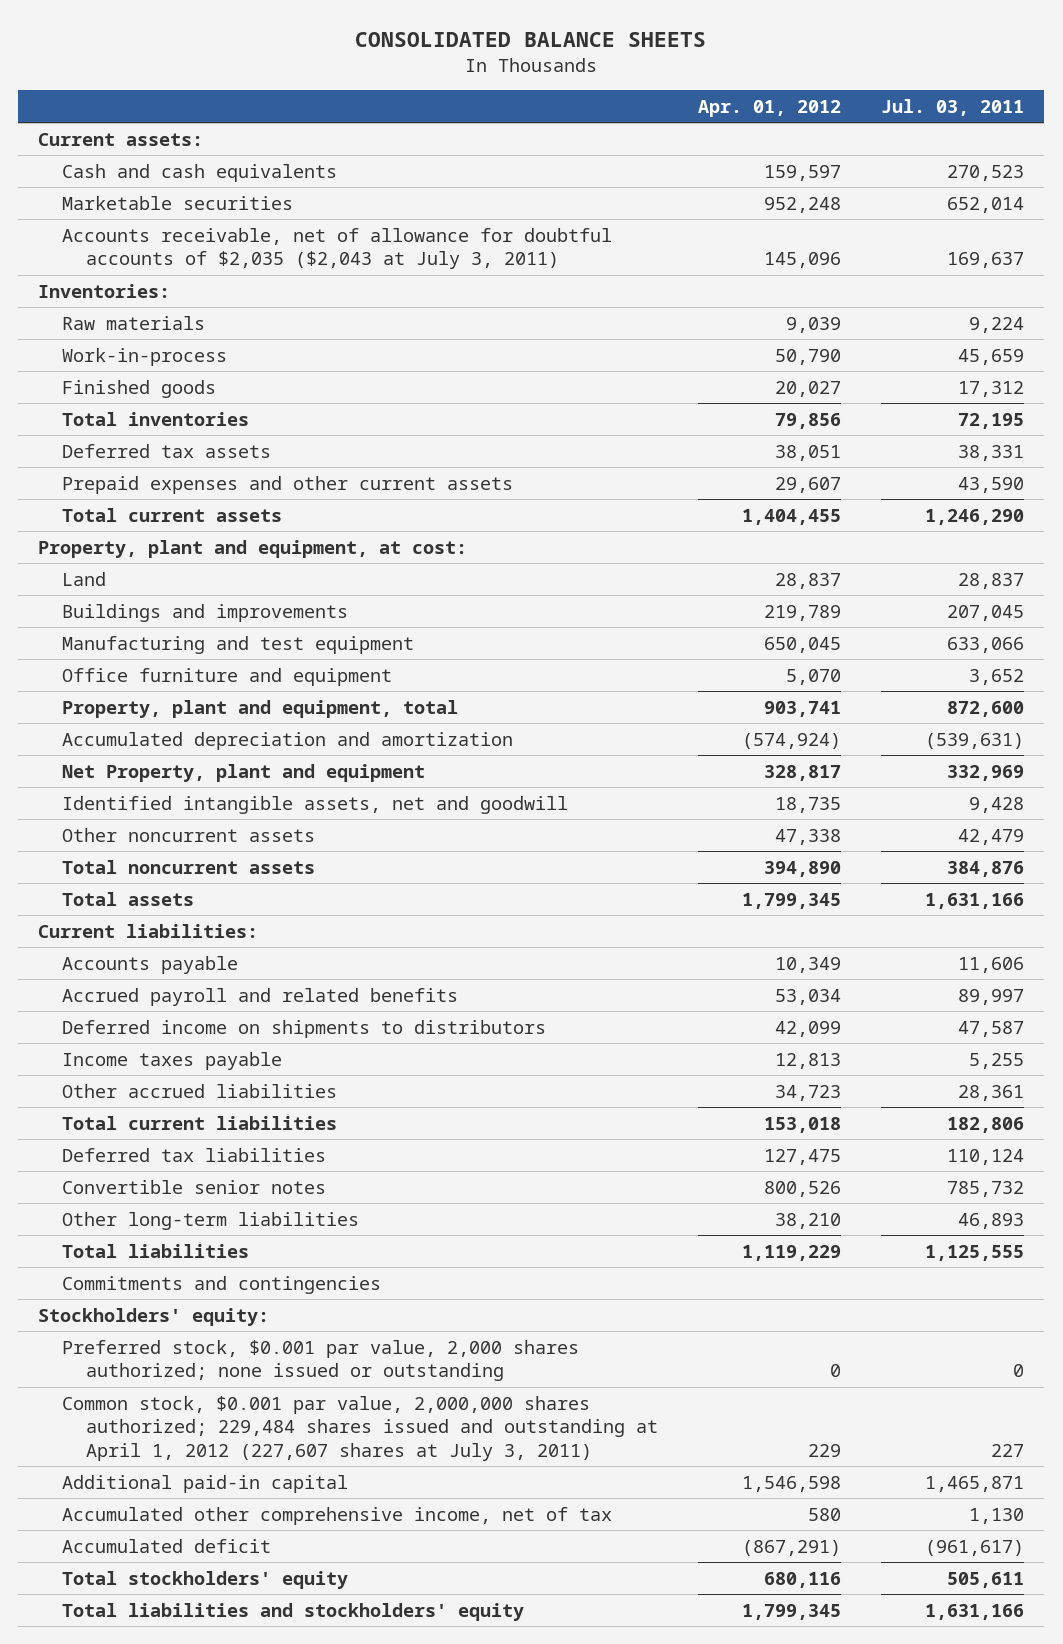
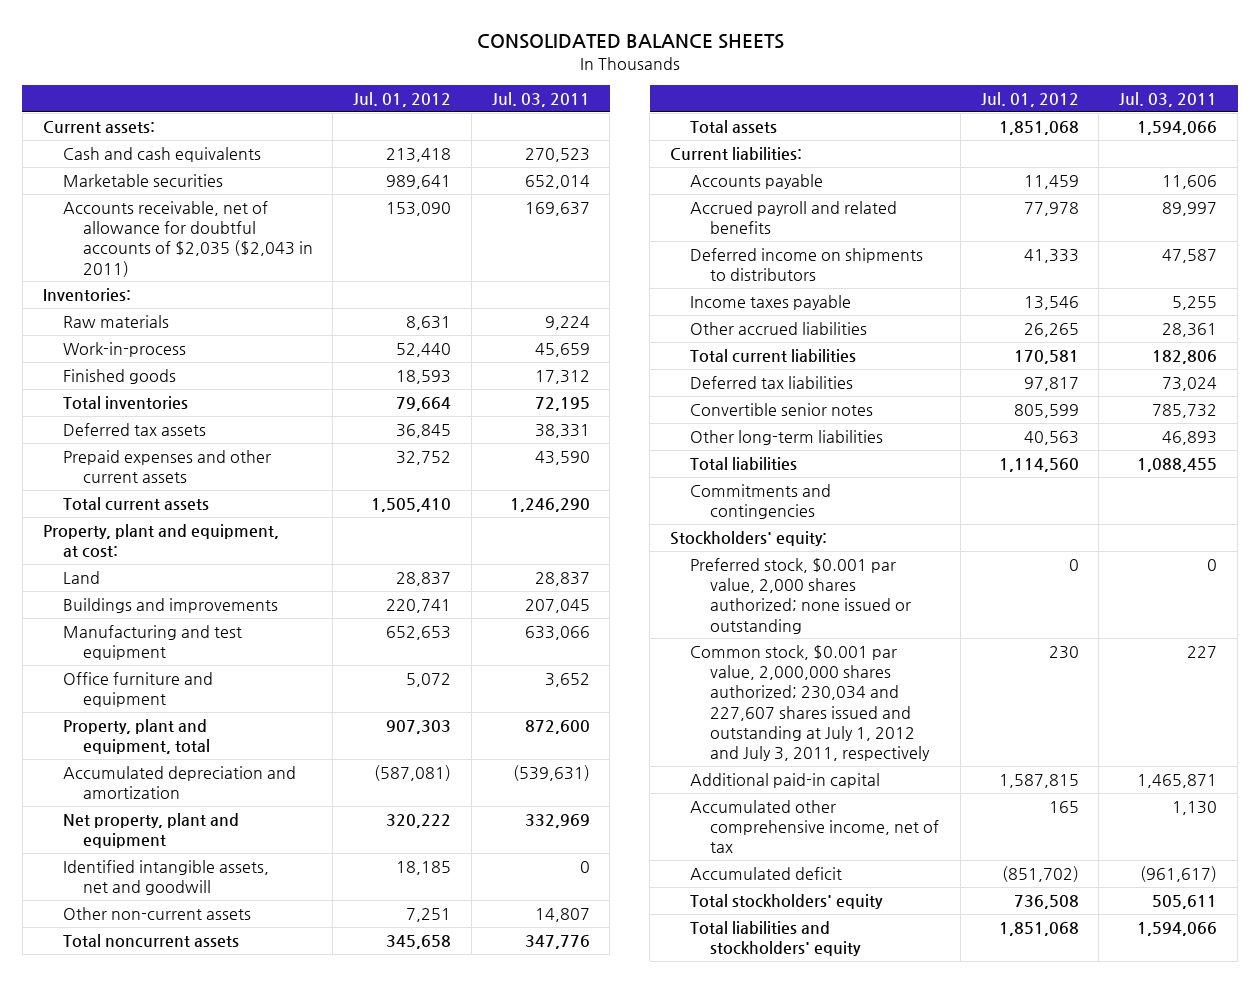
- | Apr. 01, 2012 | Jul. 03, 2011
+ | Jul. 01, 2012 | Jul. 03, 2011
- Accounts receivable, net of allowance for doubtful accounts of $2,035 ($2,043 at July 3, 2011) | 145,096 | 169,637
+ Accounts receivable, net of allowance for doubtful accounts of $2,035 ($2,043 in 2011) | 153,090 | 169,637
- Net Property, plant and equipment | 328,817 | 332,969
- Identified intangible assets, net and goodwill | 18,735 | 9,428
- Other noncurrent assets | 47,338 | 42,479
- Total noncurrent assets | 394,890 | 384,876
- Total assets | 1,799,345 | 1,631,166
+ Net property, plant and equipment | 320,222 | 332,969
+ Identified intangible assets, net and goodwill | 18,185 | 0
+ Other non-current assets | 7,251 | 14,807
+ Total noncurrent assets | 345,658 | 347,776
+ Total assets | 1,851,068 | 1,594,066
- Deferred tax liabilities | 127,475 | 110,124
+ Deferred tax liabilities | 97,817 | 73,024
- Total liabilities | 1,119,229 | 1,125,555
+ Total liabilities | 1,114,560 | 1,088,455
- Common stock, $0.001 par value, 2,000,000 shares authorized; 229,484 shares issued and outstanding at April 1, 2012 (227,607 shares at July 3, 2011) | 229 | 227
+ Common stock, $0.001 par value, 2,000,000 shares authorized; 230,034 and 227,607 shares issued and outstanding at July 1, 2012 and July 3, 2011, respectively | 230 | 227
- Total liabilities and stockholders' equity | 1,799,345 | 1,631,166
+ Total liabilities and stockholders' equity | 1,851,068 | 1,594,066

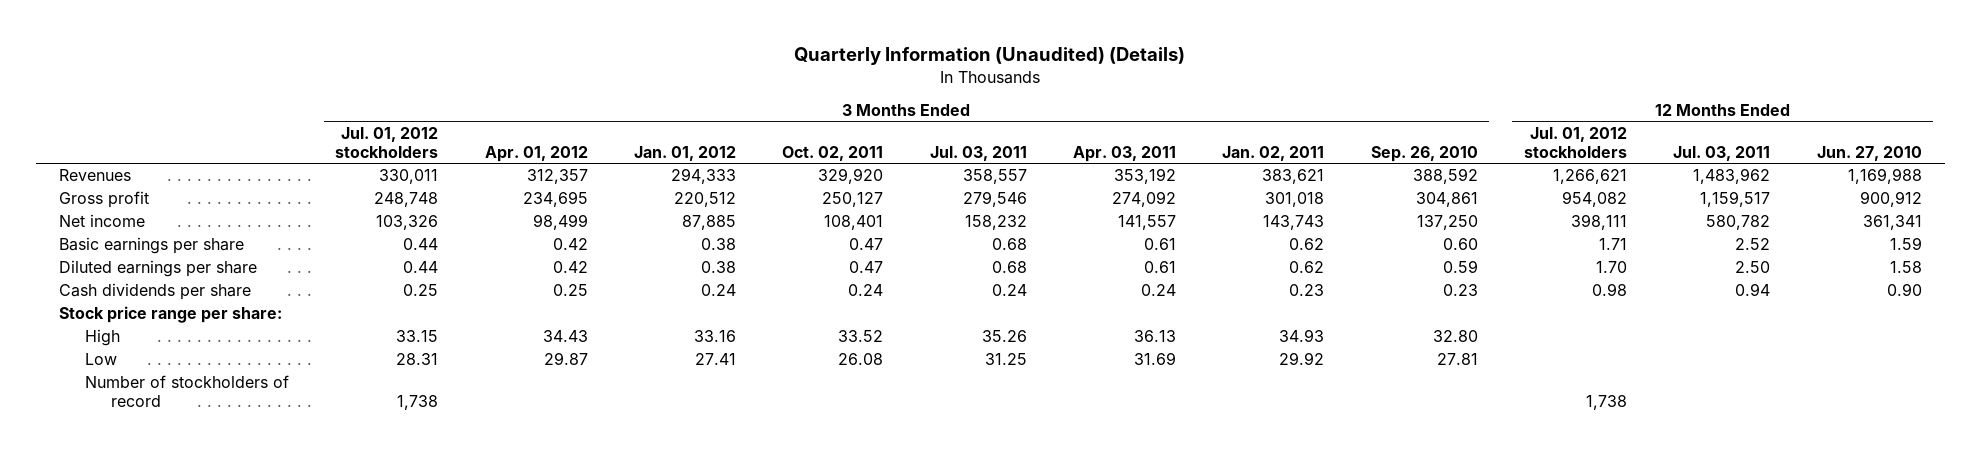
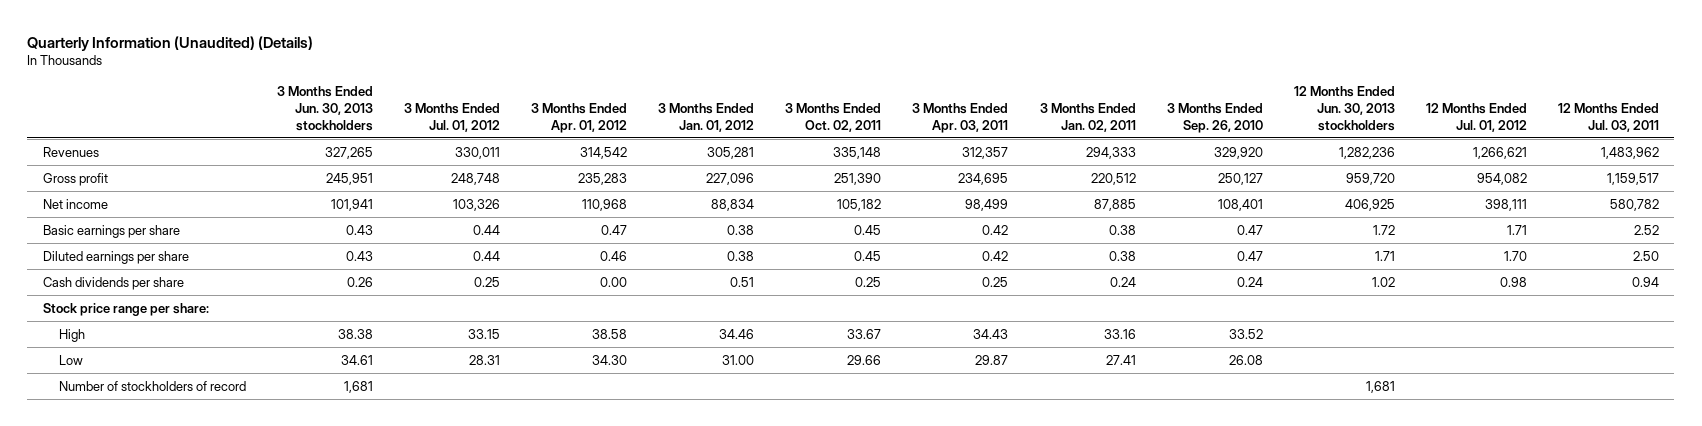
- | 3 Months Ended Jul. 01, 2012 stockholders | 3 Months Ended Apr. 01, 2012 | 3 Months Ended Jan. 01, 2012 | 3 Months Ended Oct. 02, 2011 | 3 Months Ended Jul. 03, 2011 | 3 Months Ended Apr. 03, 2011 | 3 Months Ended Jan. 02, 2011 | 3 Months Ended Sep. 26, 2010 | 12 Months Ended Jul. 01, 2012 stockholders | 12 Months Ended Jul. 03, 2011 | 12 Months Ended Jun. 27, 2010
+ | 3 Months Ended Jun. 30, 2013 stockholders | 3 Months Ended Jul. 01, 2012 | 3 Months Ended Apr. 01, 2012 | 3 Months Ended Jan. 01, 2012 | 3 Months Ended Oct. 02, 2011 | 3 Months Ended Apr. 03, 2011 | 3 Months Ended Jan. 02, 2011 | 3 Months Ended Sep. 26, 2010 | 12 Months Ended Jun. 30, 2013 stockholders | 12 Months Ended Jul. 01, 2012 | 12 Months Ended Jul. 03, 2011
- Revenues | 330,011 | 312,357 | 294,333 | 329,920 | 358,557 | 353,192 | 383,621 | 388,592 | 1,266,621 | 1,483,962 | 1,169,988
- Gross profit | 248,748 | 234,695 | 220,512 | 250,127 | 279,546 | 274,092 | 301,018 | 304,861 | 954,082 | 1,159,517 | 900,912
- Net income | 103,326 | 98,499 | 87,885 | 108,401 | 158,232 | 141,557 | 143,743 | 137,250 | 398,111 | 580,782 | 361,341
- Basic earnings per share | 0.44 | 0.42 | 0.38 | 0.47 | 0.68 | 0.61 | 0.62 | 0.60 | 1.71 | 2.52 | 1.59
- Diluted earnings per share | 0.44 | 0.42 | 0.38 | 0.47 | 0.68 | 0.61 | 0.62 | 0.59 | 1.70 | 2.50 | 1.58
- Cash dividends per share | 0.25 | 0.25 | 0.24 | 0.24 | 0.24 | 0.24 | 0.23 | 0.23 | 0.98 | 0.94 | 0.90
+ Revenues | 327,265 | 330,011 | 314,542 | 305,281 | 335,148 | 312,357 | 294,333 | 329,920 | 1,282,236 | 1,266,621 | 1,483,962
+ Gross profit | 245,951 | 248,748 | 235,283 | 227,096 | 251,390 | 234,695 | 220,512 | 250,127 | 959,720 | 954,082 | 1,159,517
+ Net income | 101,941 | 103,326 | 110,968 | 88,834 | 105,182 | 98,499 | 87,885 | 108,401 | 406,925 | 398,111 | 580,782
+ Basic earnings per share | 0.43 | 0.44 | 0.47 | 0.38 | 0.45 | 0.42 | 0.38 | 0.47 | 1.72 | 1.71 | 2.52
+ Diluted earnings per share | 0.43 | 0.44 | 0.46 | 0.38 | 0.45 | 0.42 | 0.38 | 0.47 | 1.71 | 1.70 | 2.50
+ Cash dividends per share | 0.26 | 0.25 | 0.00 | 0.51 | 0.25 | 0.25 | 0.24 | 0.24 | 1.02 | 0.98 | 0.94
- High | 33.15 | 34.43 | 33.16 | 33.52 | 35.26 | 36.13 | 34.93 | 32.80 | | |
- Low | 28.31 | 29.87 | 27.41 | 26.08 | 31.25 | 31.69 | 29.92 | 27.81 | | |
+ High | 38.38 | 33.15 | 38.58 | 34.46 | 33.67 | 34.43 | 33.16 | 33.52 | | |
+ Low | 34.61 | 28.31 | 34.30 | 31.00 | 29.66 | 29.87 | 27.41 | 26.08 | | |

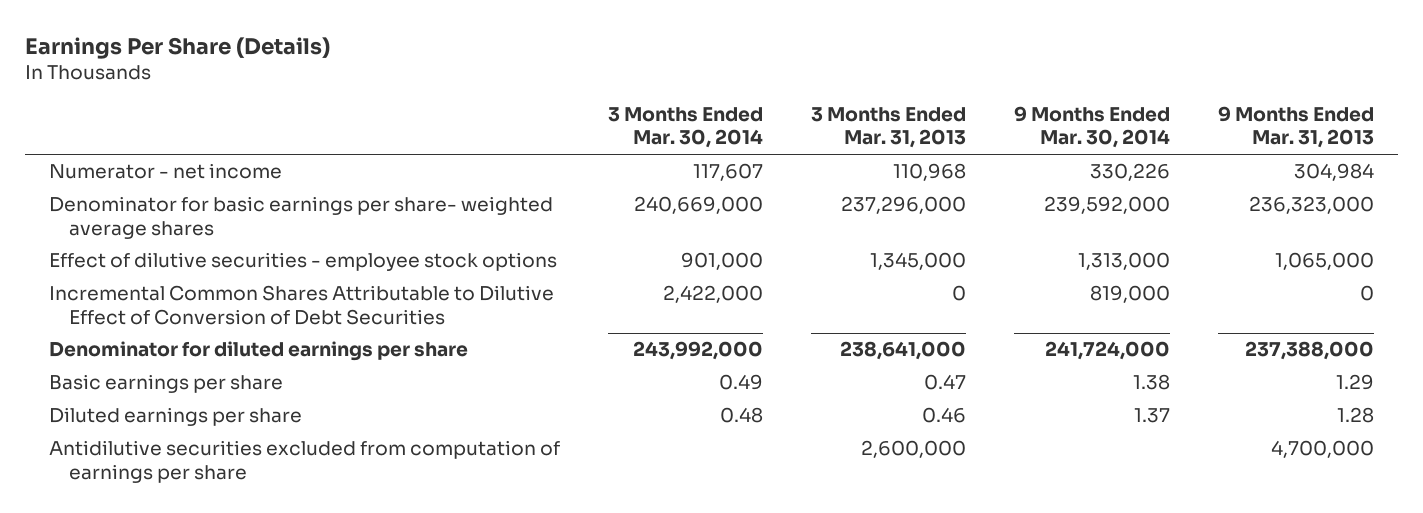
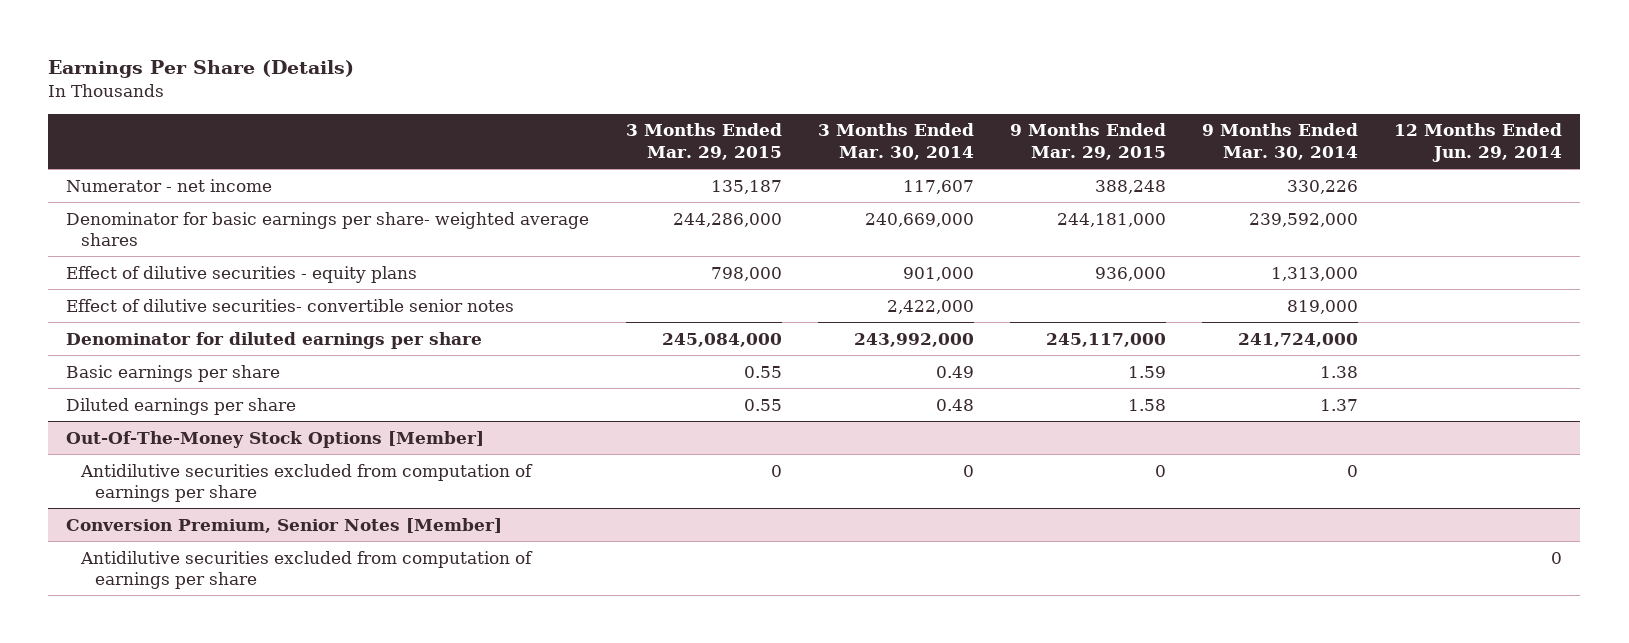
- | 3 Months Ended Mar. 30, 2014 | 3 Months Ended Mar. 31, 2013 | 9 Months Ended Mar. 30, 2014 | 9 Months Ended Mar. 31, 2013
+ | 3 Months Ended Mar. 29, 2015 | 3 Months Ended Mar. 30, 2014 | 9 Months Ended Mar. 29, 2015 | 9 Months Ended Mar. 30, 2014 | 12 Months Ended Jun. 29, 2014
- Effect of dilutive securities - employee stock options | 901,000 | 1,345,000 | 1,313,000 | 1,065,000
- Incremental Common Shares Attributable to Dilutive Effect of Conversion of Debt Securities | 2,422,000 | 0 | 819,000 | 0
+ Effect of dilutive securities - equity plans | 798,000 | 901,000 | 936,000 | 1,313,000 |
+ Effect of dilutive securities- convertible senior notes | | 2,422,000 | | 819,000 |
+ Out-Of-The-Money Stock Options [Member]
+ Antidilutive securities excluded from computation of earnings per share | 0 | 0 | 0 | 0 |
+ Conversion Premium, Senior Notes [Member]

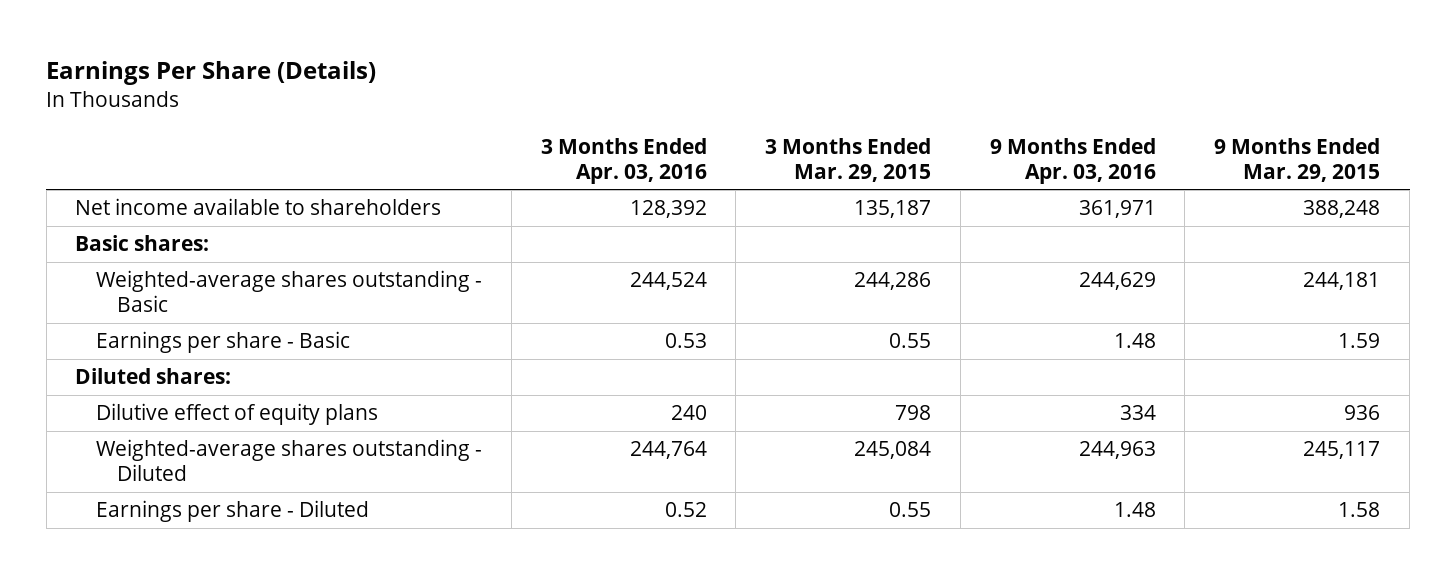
- | 3 Months Ended Mar. 29, 2015 | 3 Months Ended Mar. 30, 2014 | 9 Months Ended Mar. 29, 2015 | 9 Months Ended Mar. 30, 2014 | 12 Months Ended Jun. 29, 2014
+ | 3 Months Ended Apr. 03, 2016 | 3 Months Ended Mar. 29, 2015 | 9 Months Ended Apr. 03, 2016 | 9 Months Ended Mar. 29, 2015
- Numerator - net income | 135,187 | 117,607 | 388,248 | 330,226 |
- Denominator for basic earnings per share- weighted average shares | 244,286,000 | 240,669,000 | 244,181,000 | 239,592,000 |
- Effect of dilutive securities - equity plans | 798,000 | 901,000 | 936,000 | 1,313,000 |
- Effect of dilutive securities- convertible senior notes | | 2,422,000 | | 819,000 |
- Denominator for diluted earnings per share | 245,084,000 | 243,992,000 | 245,117,000 | 241,724,000 |
- Basic earnings per share | 0.55 | 0.49 | 1.59 | 1.38 |
- Diluted earnings per share | 0.55 | 0.48 | 1.58 | 1.37 |
- Out-Of-The-Money Stock Options [Member]
- Antidilutive securities excluded from computation of earnings per share | 0 | 0 | 0 | 0 |
- Conversion Premium, Senior Notes [Member]
- Antidilutive securities excluded from computation of earnings per share | | | | | 0
+ Net income available to shareholders | 128,392 | 135,187 | 361,971 | 388,248
+ Basic shares:
+ Weighted-average shares outstanding - Basic | 244,524 | 244,286 | 244,629 | 244,181
+ Earnings per share - Basic | 0.53 | 0.55 | 1.48 | 1.59
+ Diluted shares:
+ Dilutive effect of equity plans | 240 | 798 | 334 | 936
+ Weighted-average shares outstanding - Diluted | 244,764 | 245,084 | 244,963 | 245,117
+ Earnings per share - Diluted | 0.52 | 0.55 | 1.48 | 1.58

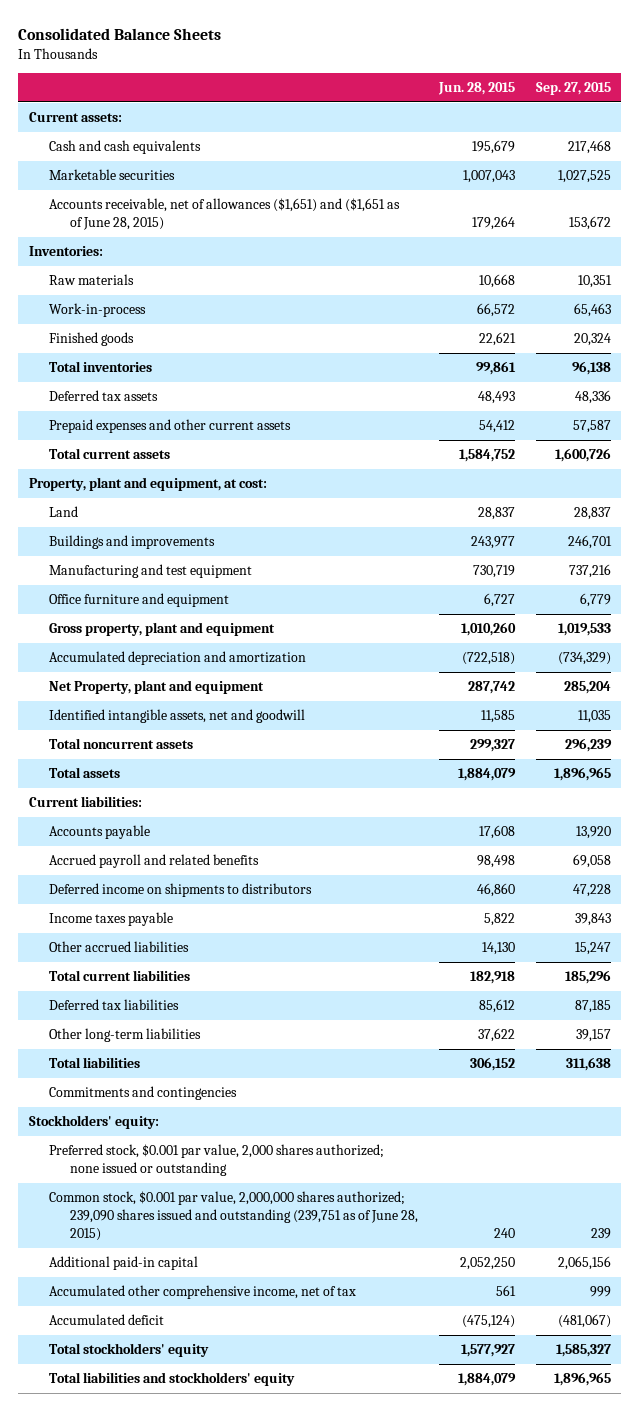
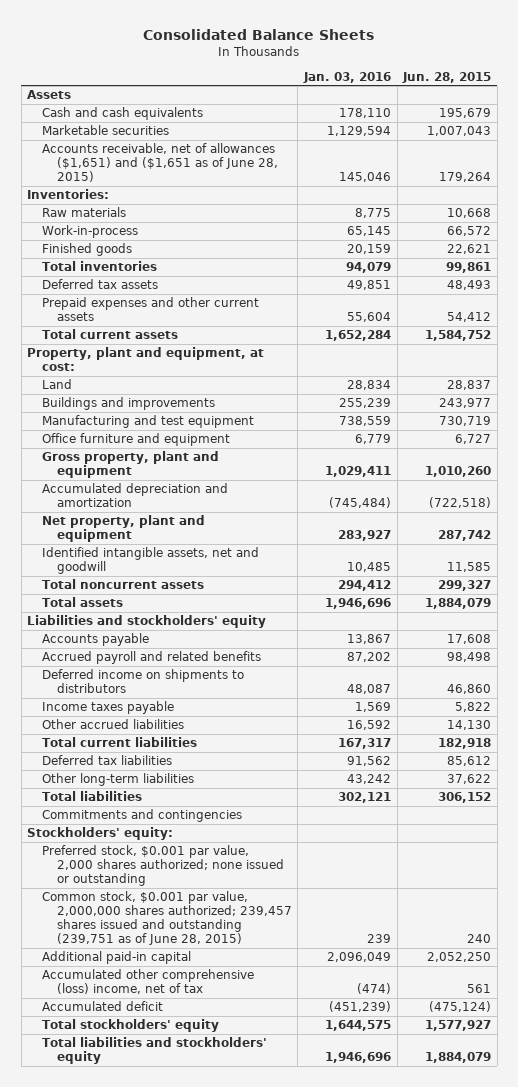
- | Jun. 28, 2015 | Sep. 27, 2015
+ | Jan. 03, 2016 | Jun. 28, 2015
- Current assets:
+ Assets
- Net Property, plant and equipment | 287,742 | 285,204
+ Net property, plant and equipment | 283,927 | 287,742
- Current liabilities:
+ Liabilities and stockholders' equity
- Common stock, $0.001 par value, 2,000,000 shares authorized; 239,090 shares issued and outstanding (239,751 as of June 28, 2015) | 240 | 239
+ Common stock, $0.001 par value, 2,000,000 shares authorized; 239,457 shares issued and outstanding (239,751 as of June 28, 2015) | 239 | 240
- Accumulated other comprehensive income, net of tax | 561 | 999
+ Accumulated other comprehensive (loss) income, net of tax | (474) | 561

